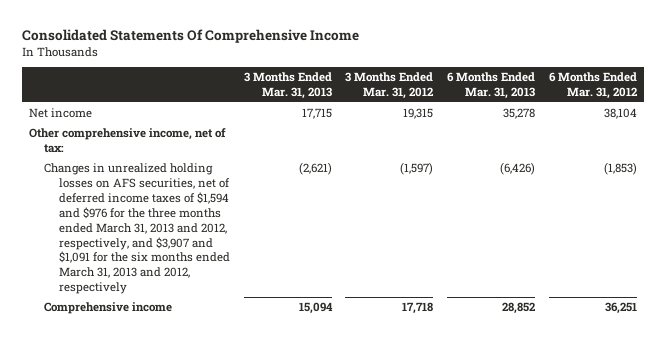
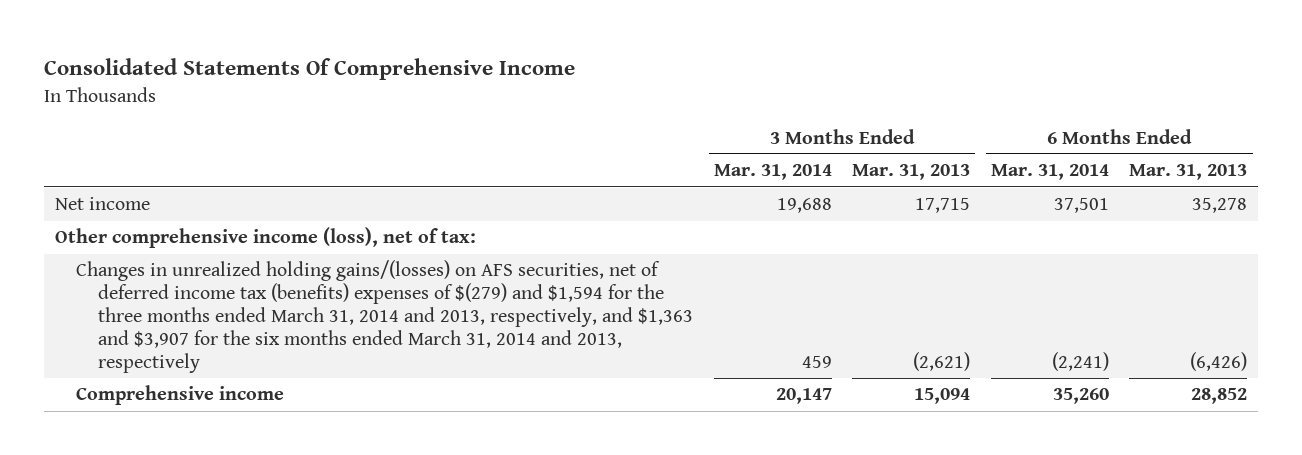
- | 3 Months Ended Mar. 31, 2013 | 3 Months Ended Mar. 31, 2012 | 6 Months Ended Mar. 31, 2013 | 6 Months Ended Mar. 31, 2012
+ | 3 Months Ended Mar. 31, 2014 | 3 Months Ended Mar. 31, 2013 | 6 Months Ended Mar. 31, 2014 | 6 Months Ended Mar. 31, 2013
- Other comprehensive income, net of tax:
- Changes in unrealized holding losses on AFS securities, net of deferred income taxes of $1,594 and $976 for the three months ended March 31, 2013 and 2012, respectively, and $3,907 and $1,091 for the six months ended March 31, 2013 and 2012, respectively | (2,621) | (1,597) | (6,426) | (1,853)
+ Other comprehensive income (loss), net of tax:
+ Changes in unrealized holding gains/(losses) on AFS securities, net of deferred income tax (benefits) expenses of $(279) and $1,594 for the three months ended March 31, 2014 and 2013, respectively, and $1,363 and $3,907 for the six months ended March 31, 2014 and 2013, respectively | 459 | (2,621) | (2,241) | (6,426)

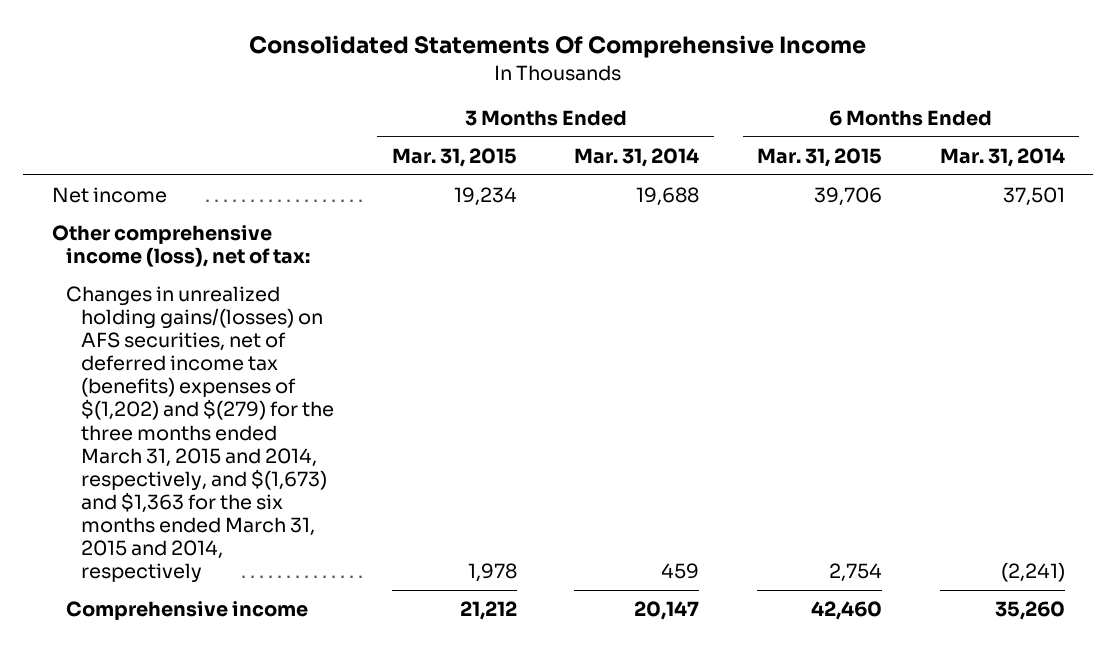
- | 3 Months Ended Mar. 31, 2014 | 3 Months Ended Mar. 31, 2013 | 6 Months Ended Mar. 31, 2014 | 6 Months Ended Mar. 31, 2013
+ | 3 Months Ended Mar. 31, 2015 | 3 Months Ended Mar. 31, 2014 | 6 Months Ended Mar. 31, 2015 | 6 Months Ended Mar. 31, 2014
- Changes in unrealized holding gains/(losses) on AFS securities, net of deferred income tax (benefits) expenses of $(279) and $1,594 for the three months ended March 31, 2014 and 2013, respectively, and $1,363 and $3,907 for the six months ended March 31, 2014 and 2013, respectively | 459 | (2,621) | (2,241) | (6,426)
+ Changes in unrealized holding gains/(losses) on AFS securities, net of deferred income tax (benefits) expenses of $(1,202) and $(279) for the three months ended March 31, 2015 and 2014, respectively, and $(1,673) and $1,363 for the six months ended March 31, 2015 and 2014, respectively | 1,978 | 459 | 2,754 | (2,241)

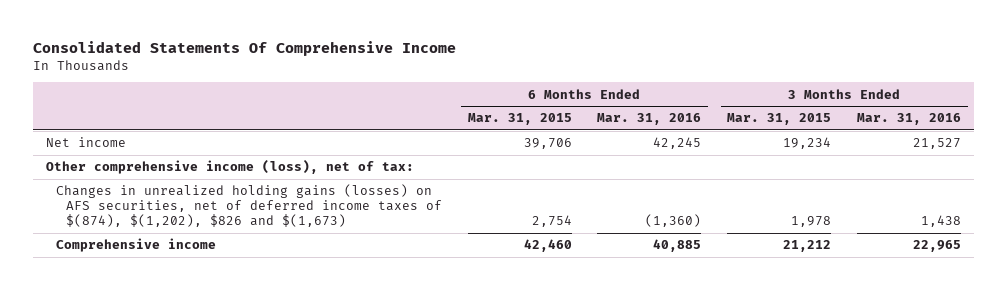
- | 3 Months Ended Mar. 31, 2015 | 3 Months Ended Mar. 31, 2014 | 6 Months Ended Mar. 31, 2015 | 6 Months Ended Mar. 31, 2014
+ | 6 Months Ended Mar. 31, 2015 | 6 Months Ended Mar. 31, 2016 | 3 Months Ended Mar. 31, 2015 | 3 Months Ended Mar. 31, 2016
- Changes in unrealized holding gains/(losses) on AFS securities, net of deferred income tax (benefits) expenses of $(1,202) and $(279) for the three months ended March 31, 2015 and 2014, respectively, and $(1,673) and $1,363 for the six months ended March 31, 2015 and 2014, respectively | 1,978 | 459 | 2,754 | (2,241)
+ Changes in unrealized holding gains (losses) on AFS securities, net of deferred income taxes of $(874), $(1,202), $826 and $(1,673) | 2,754 | (1,360) | 1,978 | 1,438

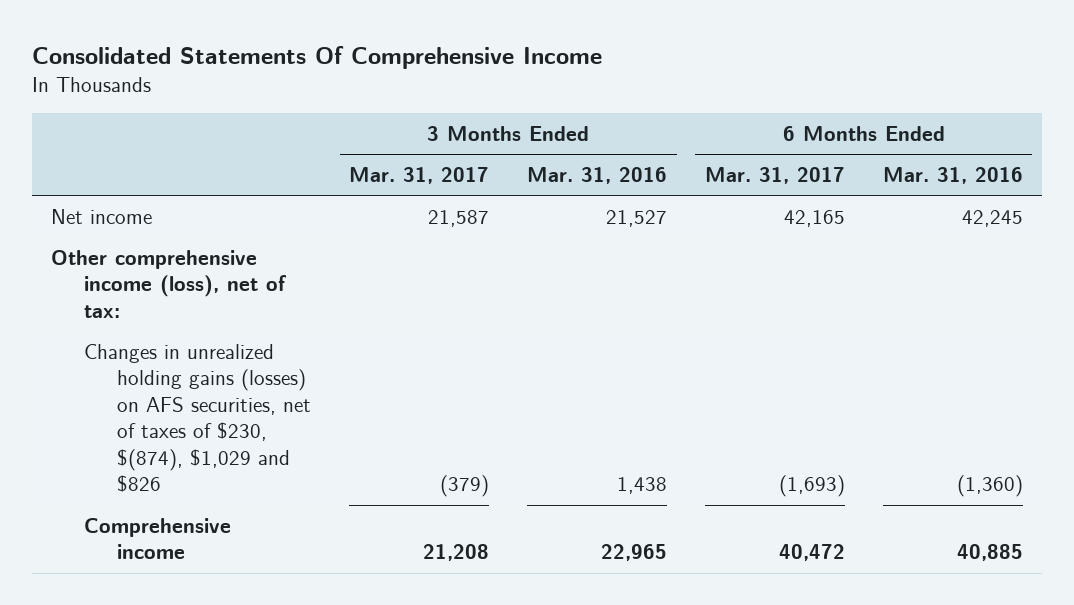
- | 6 Months Ended Mar. 31, 2015 | 6 Months Ended Mar. 31, 2016 | 3 Months Ended Mar. 31, 2015 | 3 Months Ended Mar. 31, 2016
+ | 3 Months Ended Mar. 31, 2017 | 3 Months Ended Mar. 31, 2016 | 6 Months Ended Mar. 31, 2017 | 6 Months Ended Mar. 31, 2016
- Changes in unrealized holding gains (losses) on AFS securities, net of deferred income taxes of $(874), $(1,202), $826 and $(1,673) | 2,754 | (1,360) | 1,978 | 1,438
+ Changes in unrealized holding gains (losses) on AFS securities, net of taxes of $230, $(874), $1,029 and $826 | (379) | 1,438 | (1,693) | (1,360)

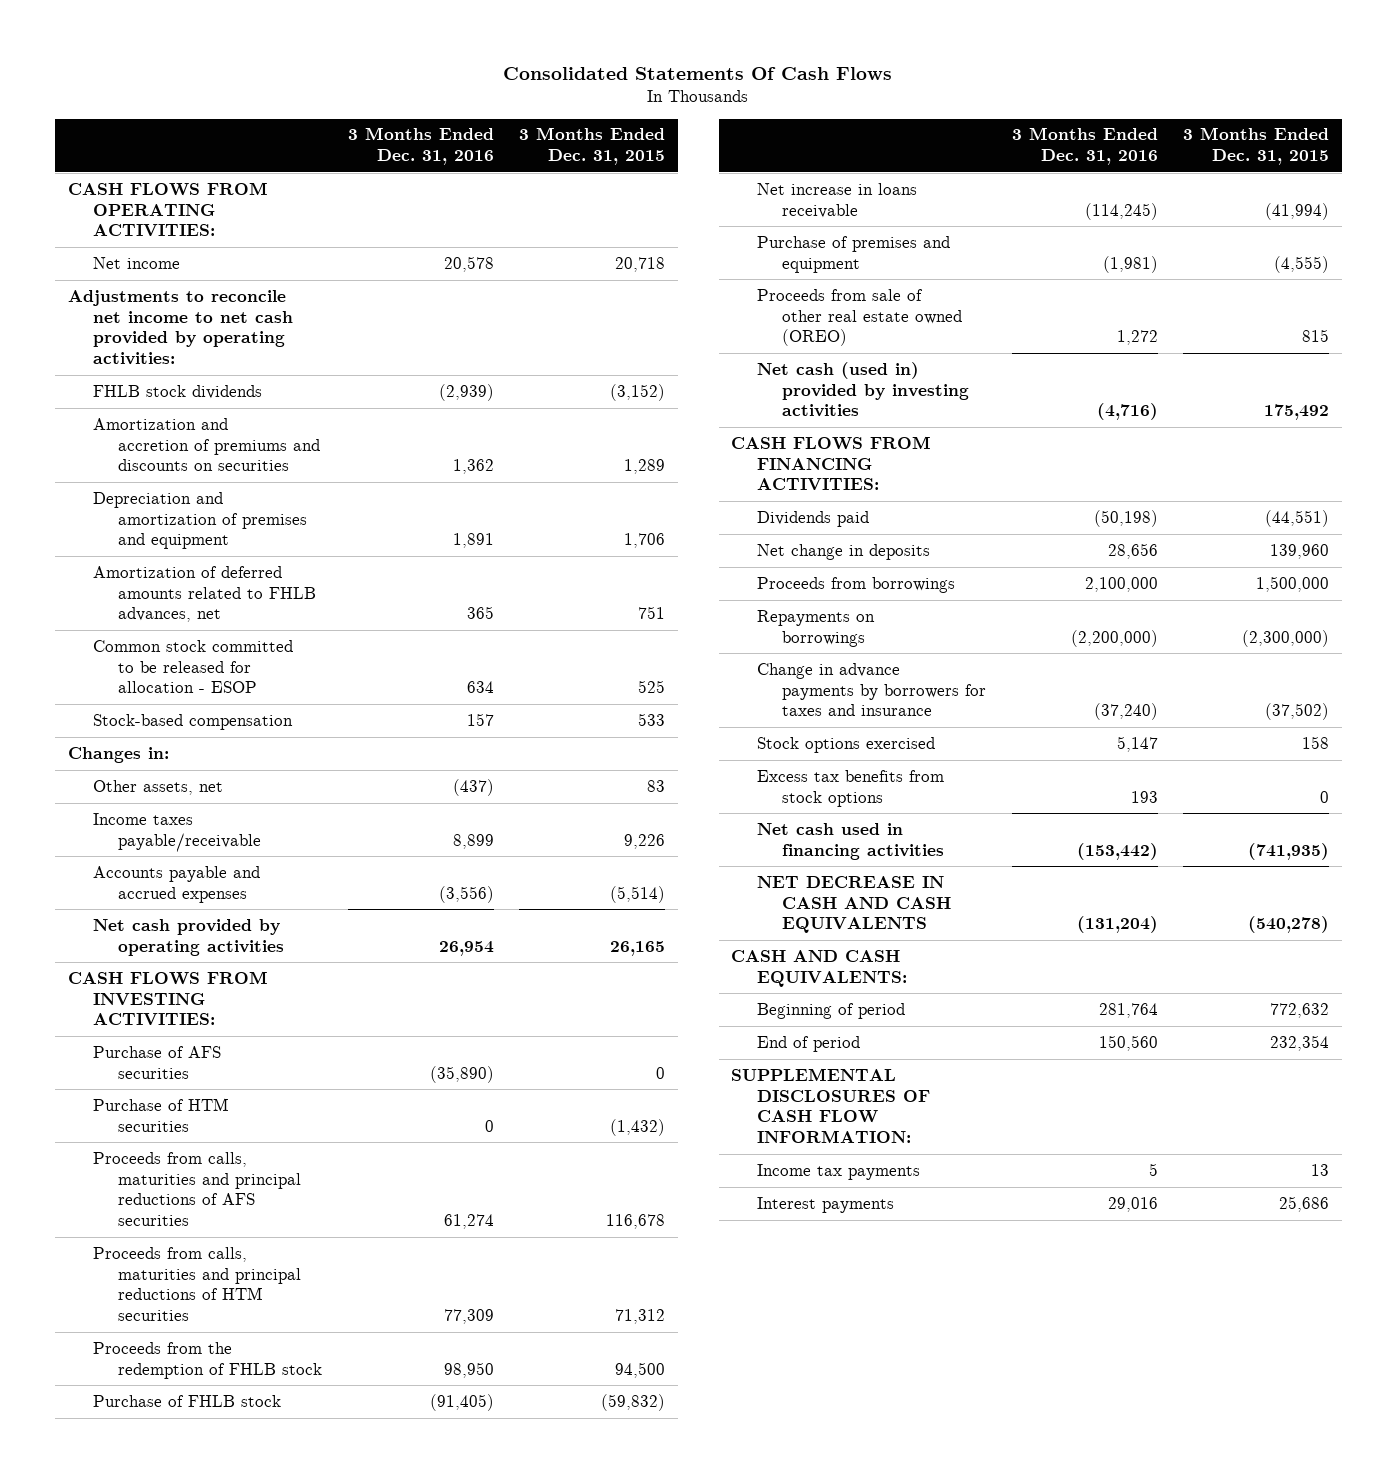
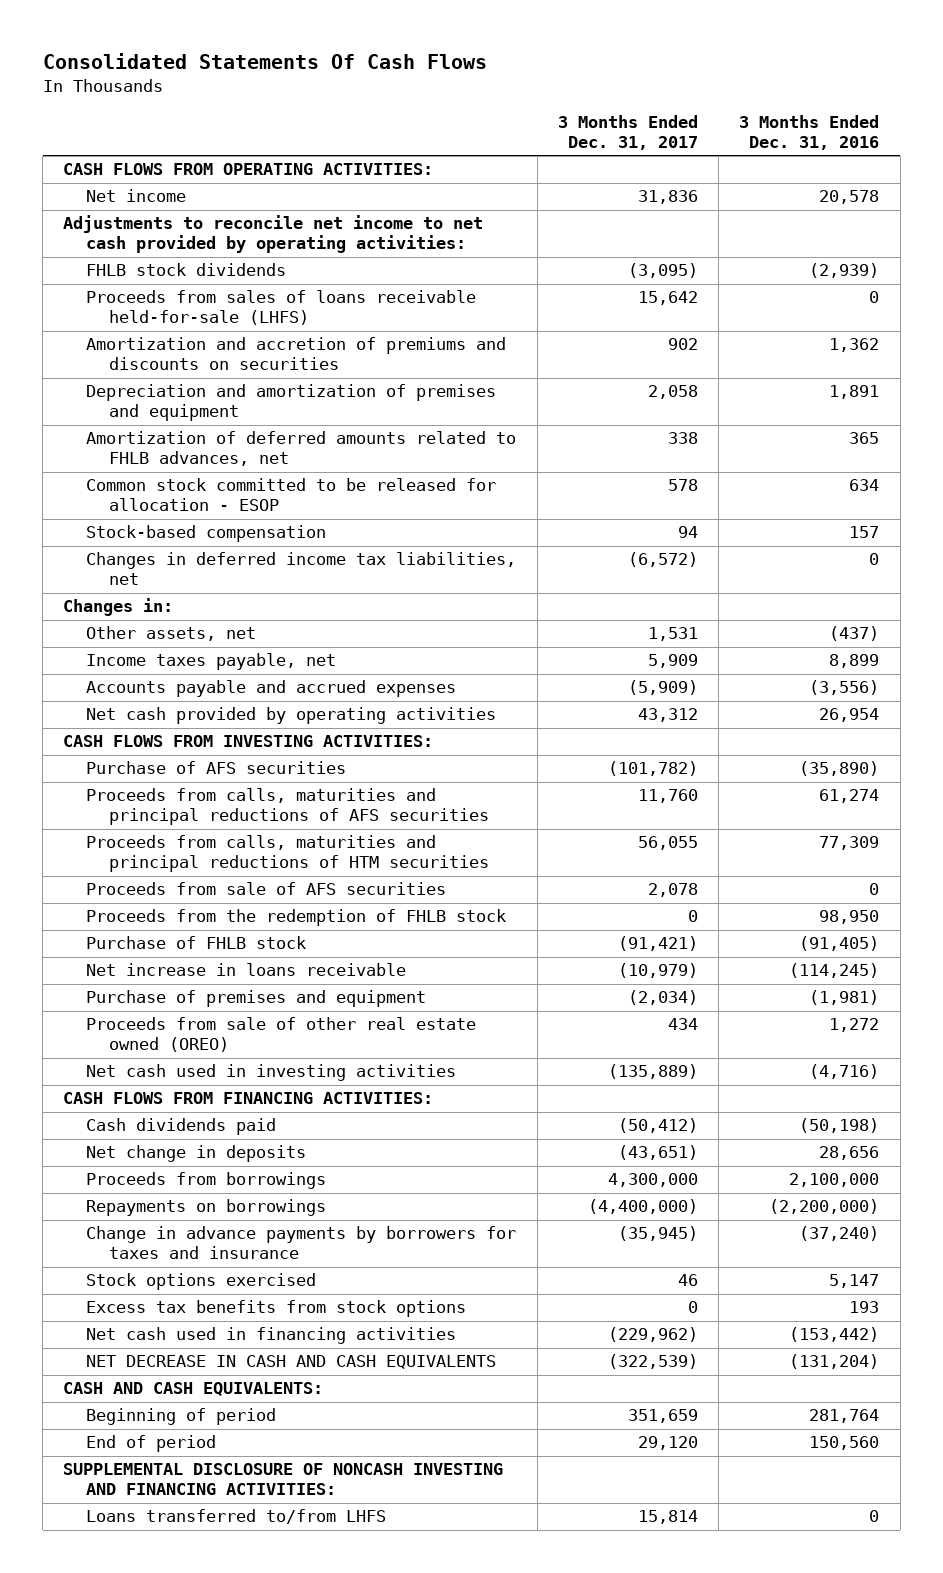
- | 3 Months Ended Dec. 31, 2016 | 3 Months Ended Dec. 31, 2015
+ | 3 Months Ended Dec. 31, 2017 | 3 Months Ended Dec. 31, 2016
+ Proceeds from sales of loans receivable held-for-sale (LHFS) | 15,642 | 0
+ Changes in deferred income tax liabilities, net | (6,572) | 0
- Income taxes payable/receivable | 8,899 | 9,226
+ Income taxes payable, net | 5,909 | 8,899
- Purchase of HTM securities | 0 | (1,432)
+ Proceeds from sale of AFS securities | 2,078 | 0
- Net cash (used in) provided by investing activities | (4,716) | 175,492
+ Net cash used in investing activities | (135,889) | (4,716)
- Dividends paid | (50,198) | (44,551)
+ Cash dividends paid | (50,412) | (50,198)
- SUPPLEMENTAL DISCLOSURES OF CASH FLOW INFORMATION:
- Income tax payments | 5 | 13
- Interest payments | 29,016 | 25,686
+ SUPPLEMENTAL DISCLOSURE OF NONCASH INVESTING AND FINANCING ACTIVITIES:
+ Loans transferred to/from LHFS | 15,814 | 0

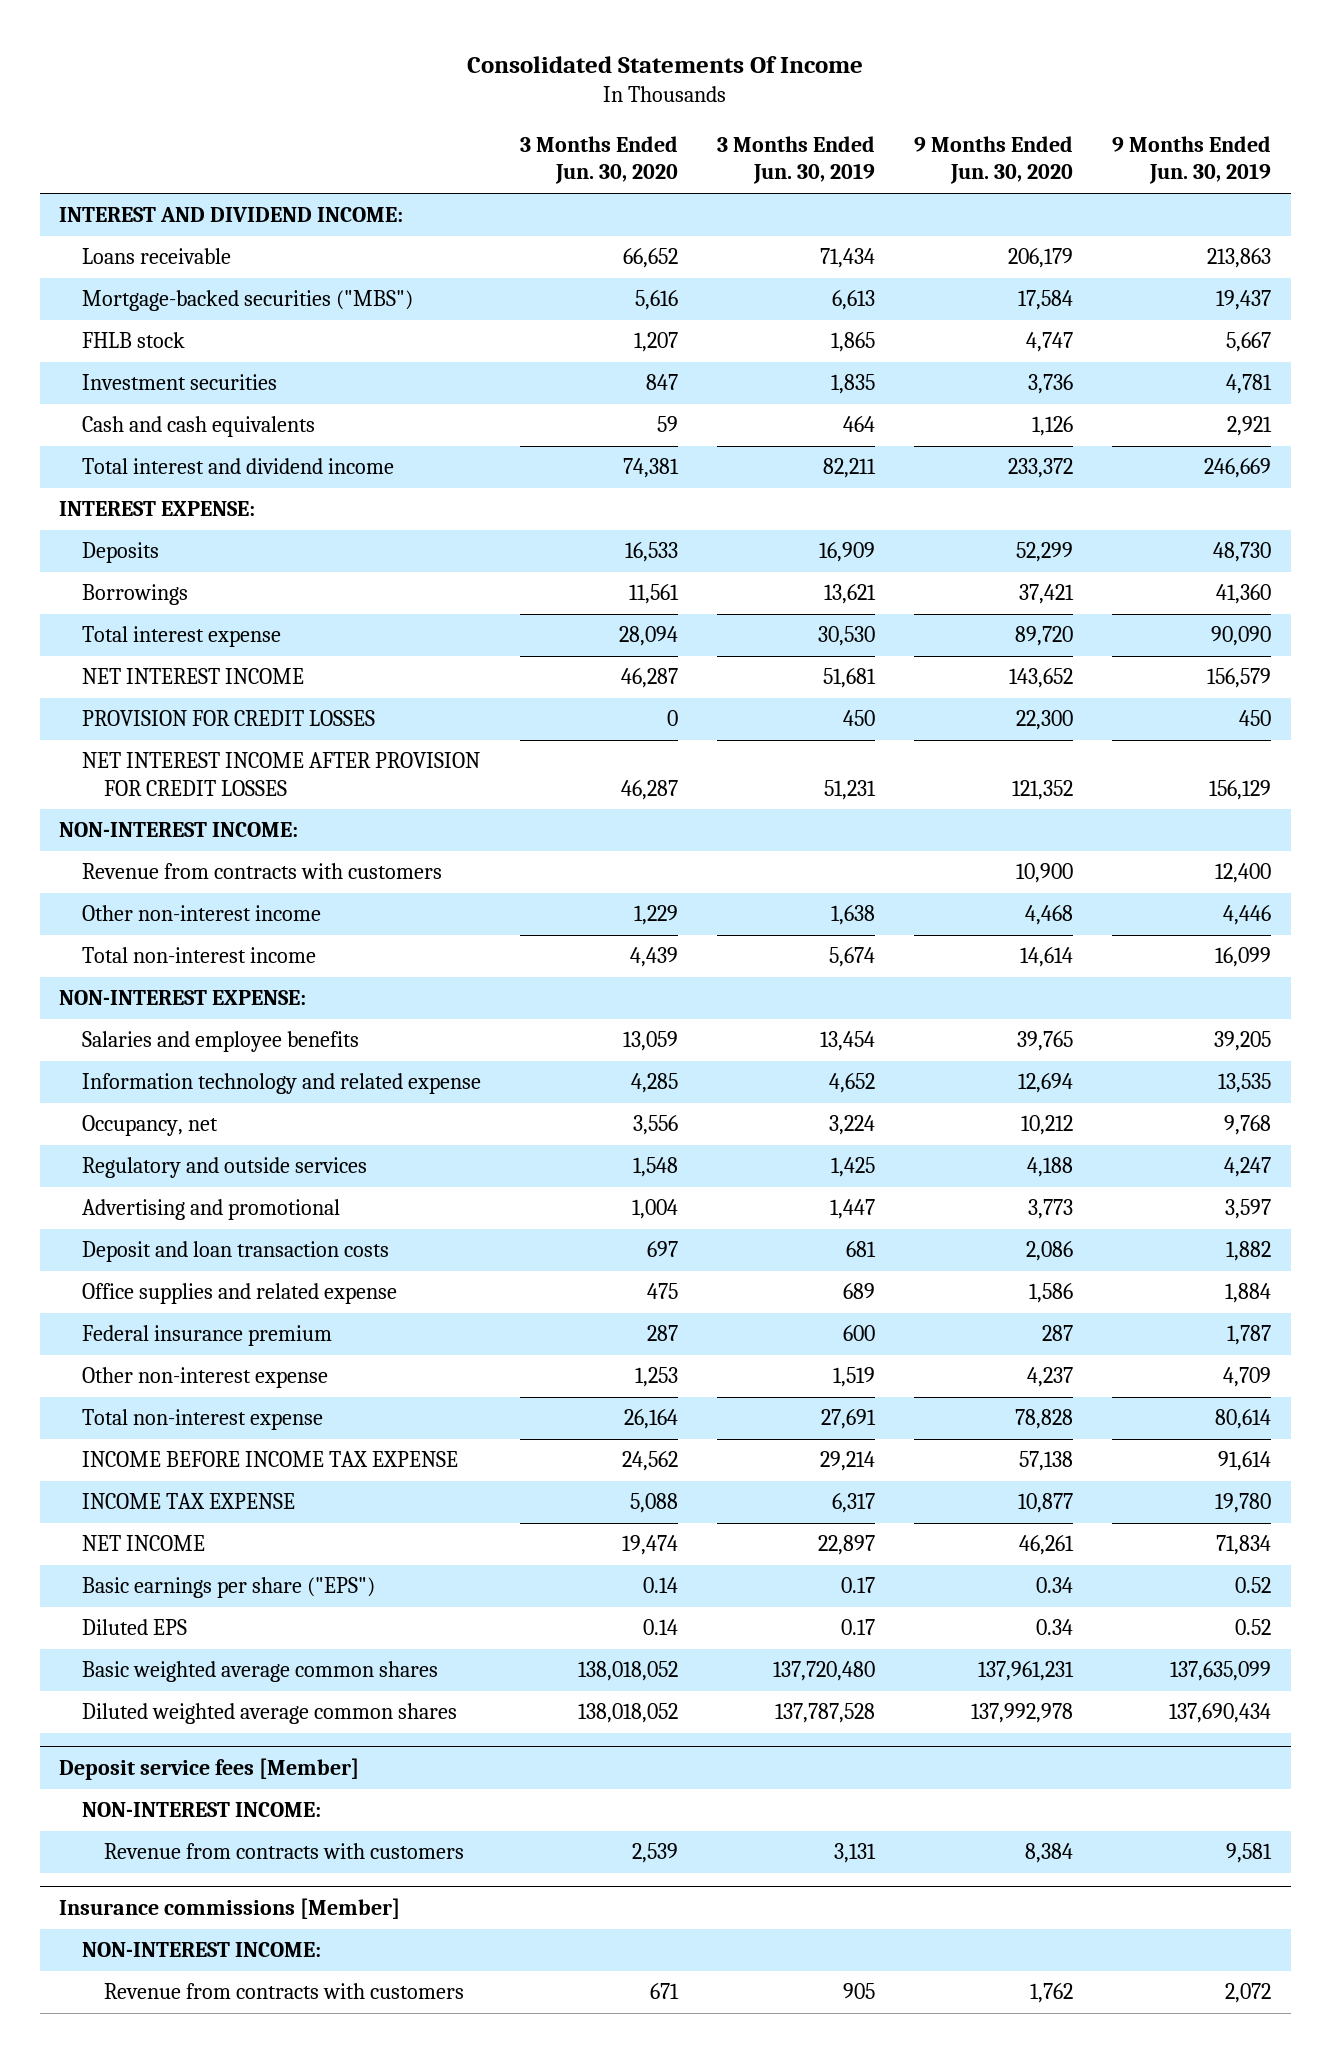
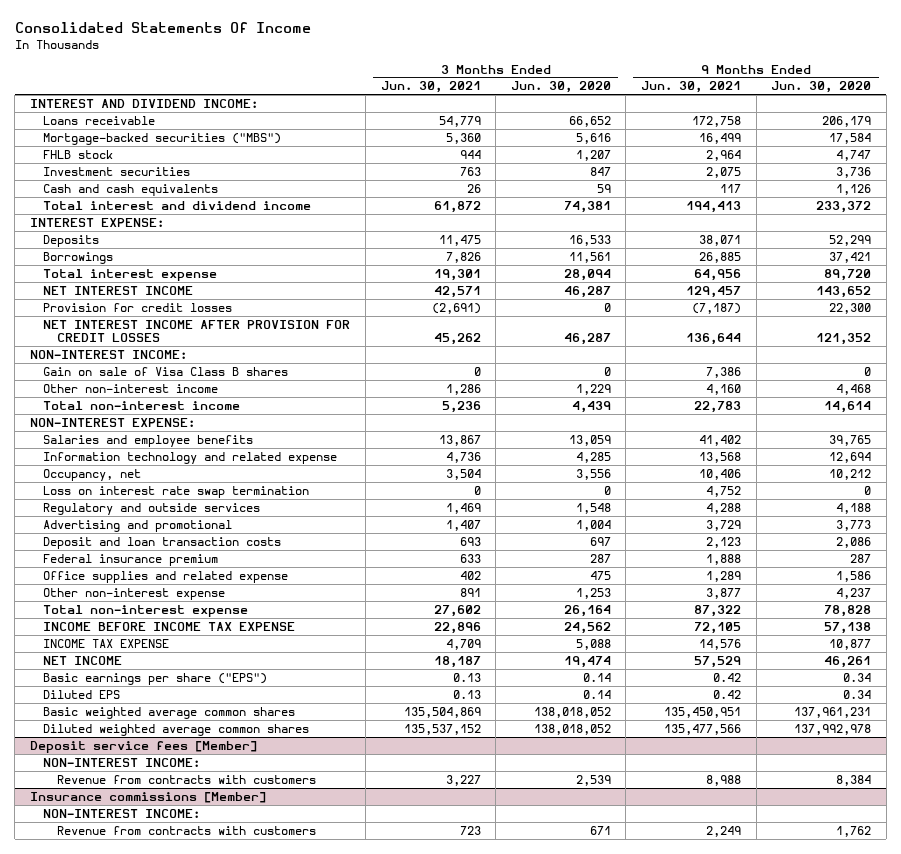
- | 3 Months Ended Jun. 30, 2020 | 3 Months Ended Jun. 30, 2019 | 9 Months Ended Jun. 30, 2020 | 9 Months Ended Jun. 30, 2019
+ | 3 Months Ended Jun. 30, 2021 | 3 Months Ended Jun. 30, 2020 | 9 Months Ended Jun. 30, 2021 | 9 Months Ended Jun. 30, 2020
- PROVISION FOR CREDIT LOSSES | 0 | 450 | 22,300 | 450
+ Provision for credit losses | (2,691) | 0 | (7,187) | 22,300
- Revenue from contracts with customers | | | 10,900 | 12,400
+ Gain on sale of Visa Class B shares | 0 | 0 | 7,386 | 0
+ Loss on interest rate swap termination | 0 | 0 | 4,752 | 0
moved down: Office supplies and related expense | 402 | 475 | 1,289 | 1,586

